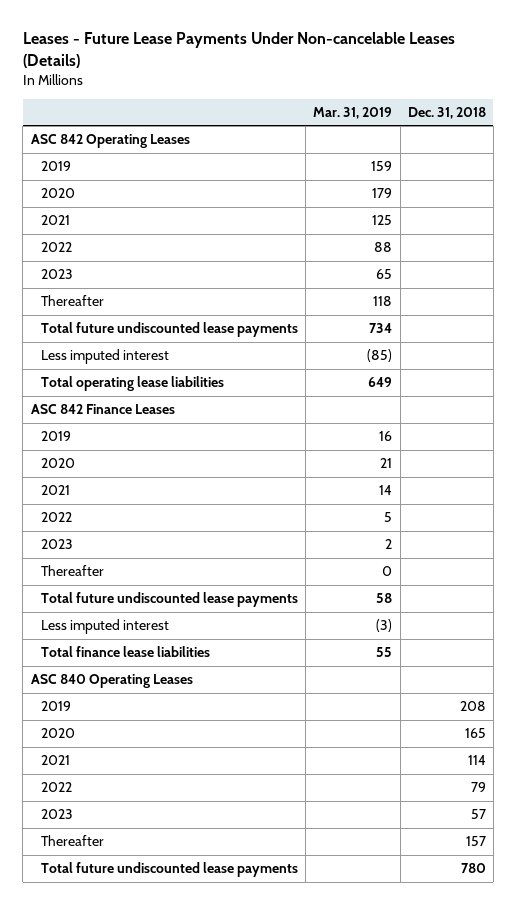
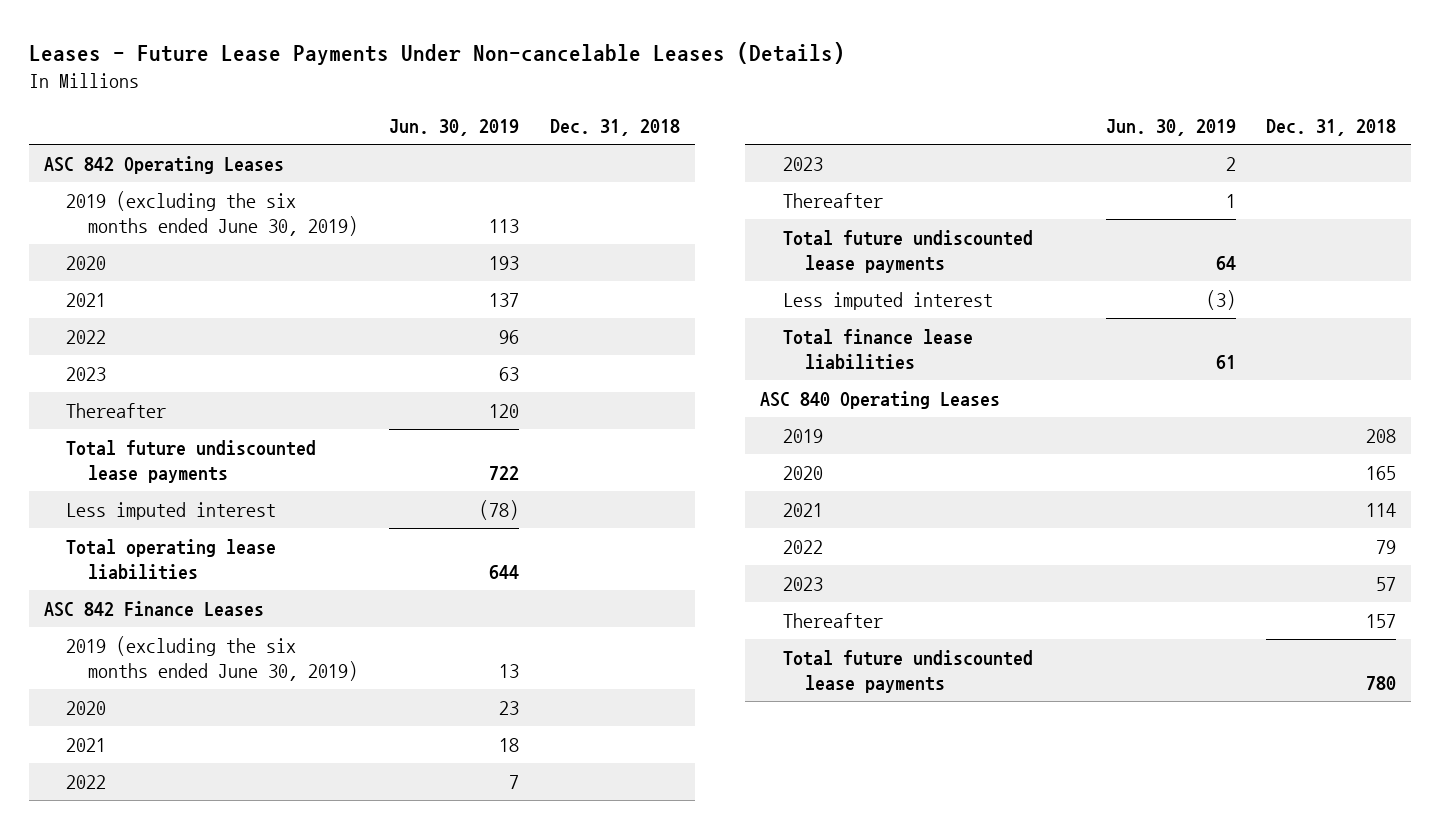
- | Mar. 31, 2019 | Dec. 31, 2018
+ | Jun. 30, 2019 | Dec. 31, 2018
- 2019 | 159 |
+ 2019 (excluding the six months ended June 30, 2019) | 113 |
- 2019 | 16 |
+ 2019 (excluding the six months ended June 30, 2019) | 13 |

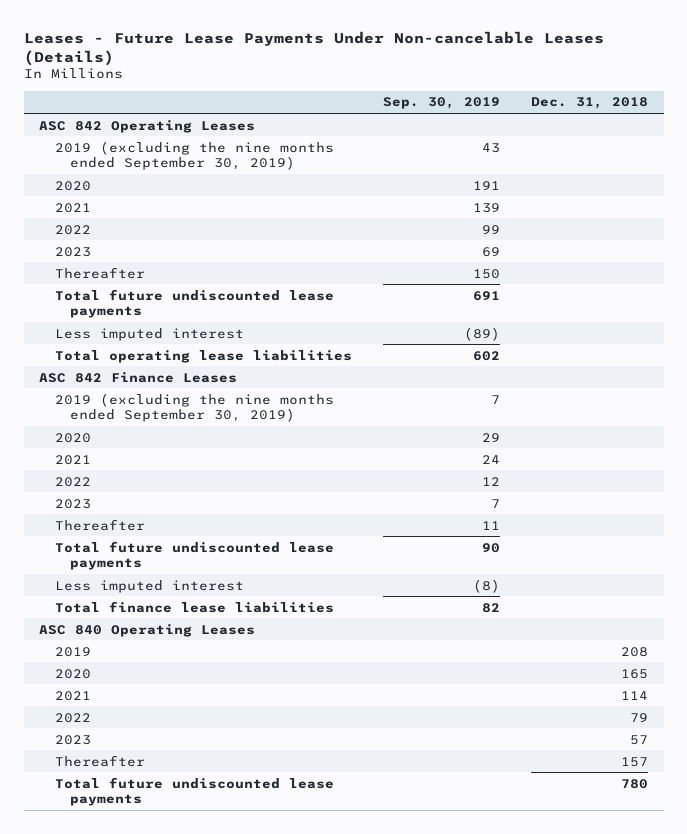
- | Jun. 30, 2019 | Dec. 31, 2018
+ | Sep. 30, 2019 | Dec. 31, 2018
- 2019 (excluding the six months ended June 30, 2019) | 113 |
+ 2019 (excluding the nine months ended September 30, 2019) | 43 |
- 2019 (excluding the six months ended June 30, 2019) | 13 |
+ 2019 (excluding the nine months ended September 30, 2019) | 7 |

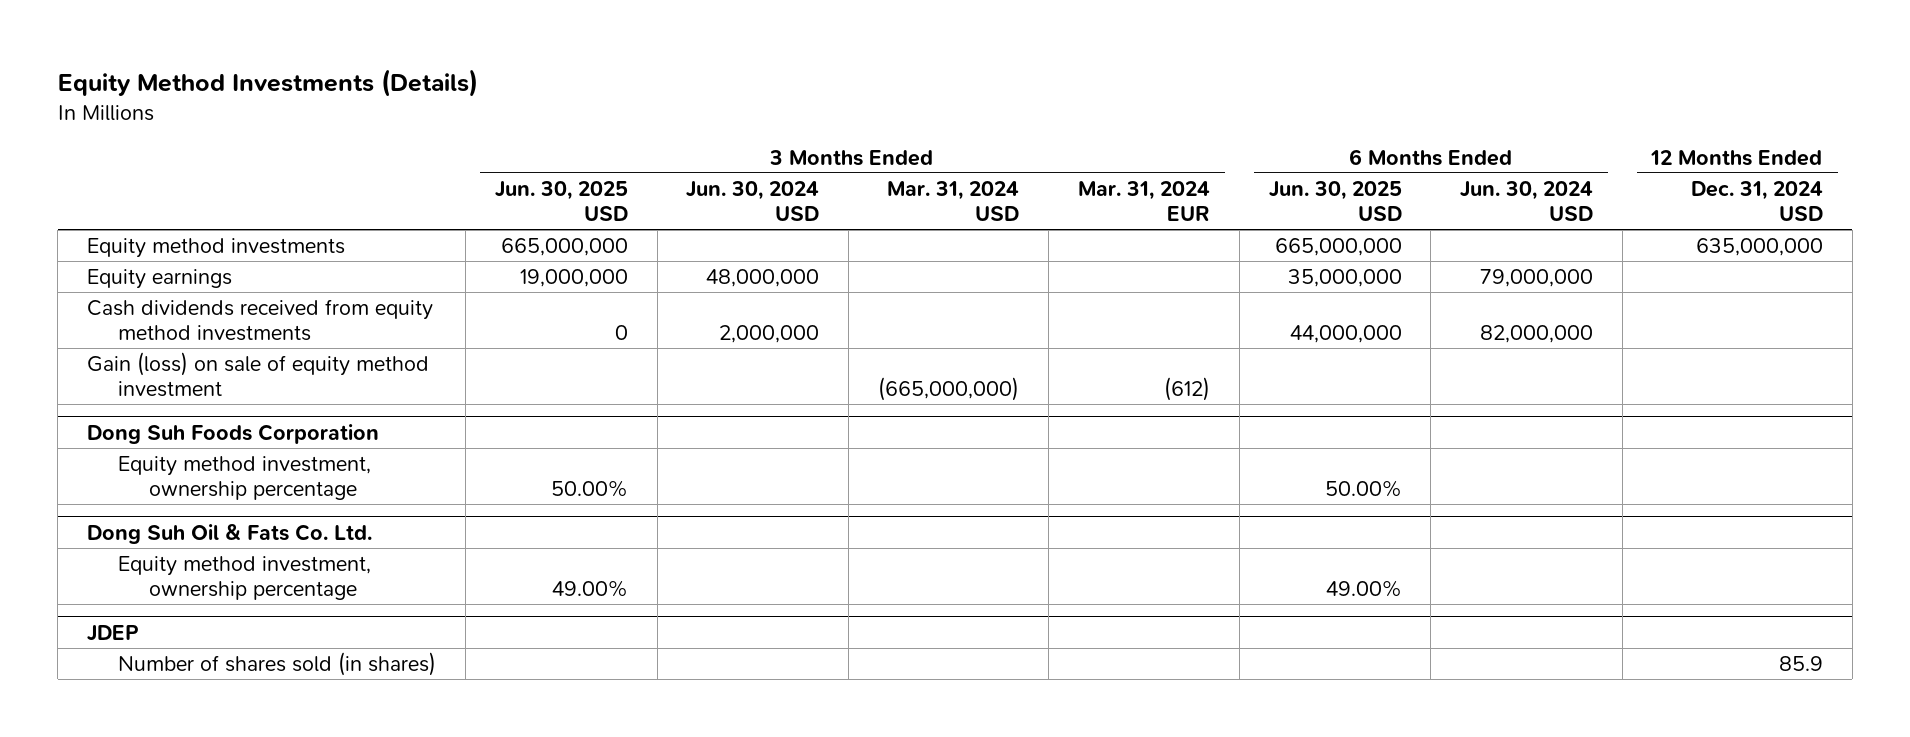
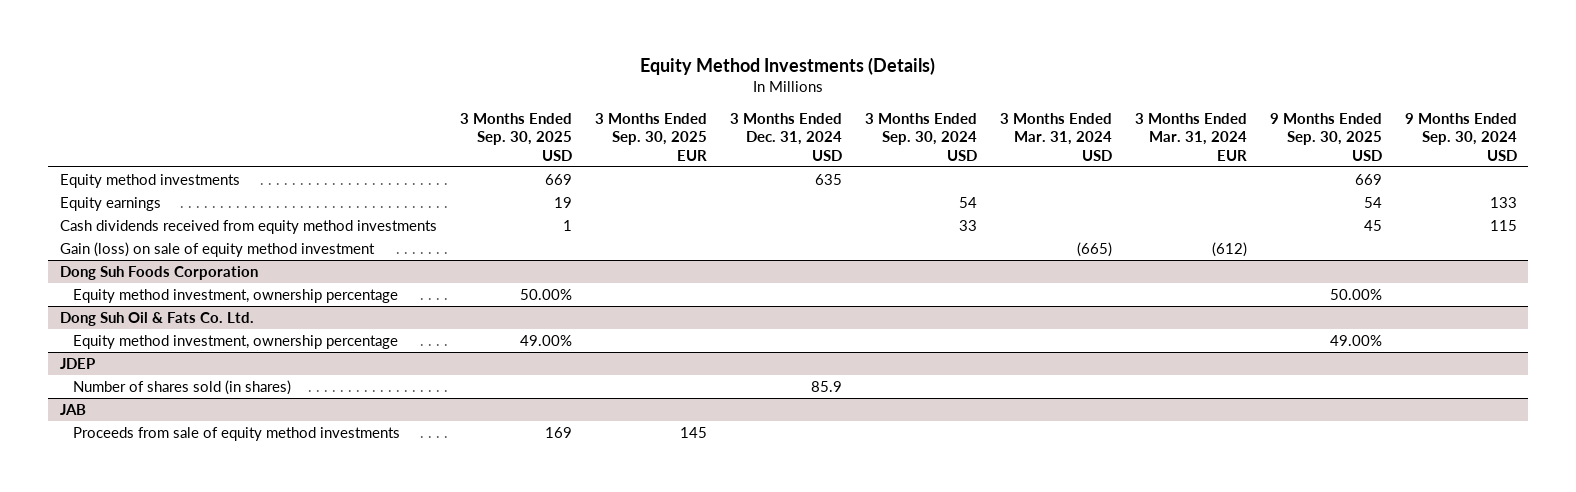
- | 3 Months Ended Jun. 30, 2025 USD | 3 Months Ended Jun. 30, 2024 USD | 3 Months Ended Mar. 31, 2024 USD | 3 Months Ended Mar. 31, 2024 EUR | 6 Months Ended Jun. 30, 2025 USD | 6 Months Ended Jun. 30, 2024 USD | 12 Months Ended Dec. 31, 2024 USD
+ | 3 Months Ended Sep. 30, 2025 USD | 3 Months Ended Sep. 30, 2025 EUR | 3 Months Ended Dec. 31, 2024 USD | 3 Months Ended Sep. 30, 2024 USD | 3 Months Ended Mar. 31, 2024 USD | 3 Months Ended Mar. 31, 2024 EUR | 9 Months Ended Sep. 30, 2025 USD | 9 Months Ended Sep. 30, 2024 USD
- Gain (loss) on sale of equity method investment | | | (665,000,000) | (612) | | |
+ Gain (loss) on sale of equity method investment | | | | | (665) | (612) | |
+ JAB
+ Proceeds from sale of equity method investments | 169 | 145 | | | | | |

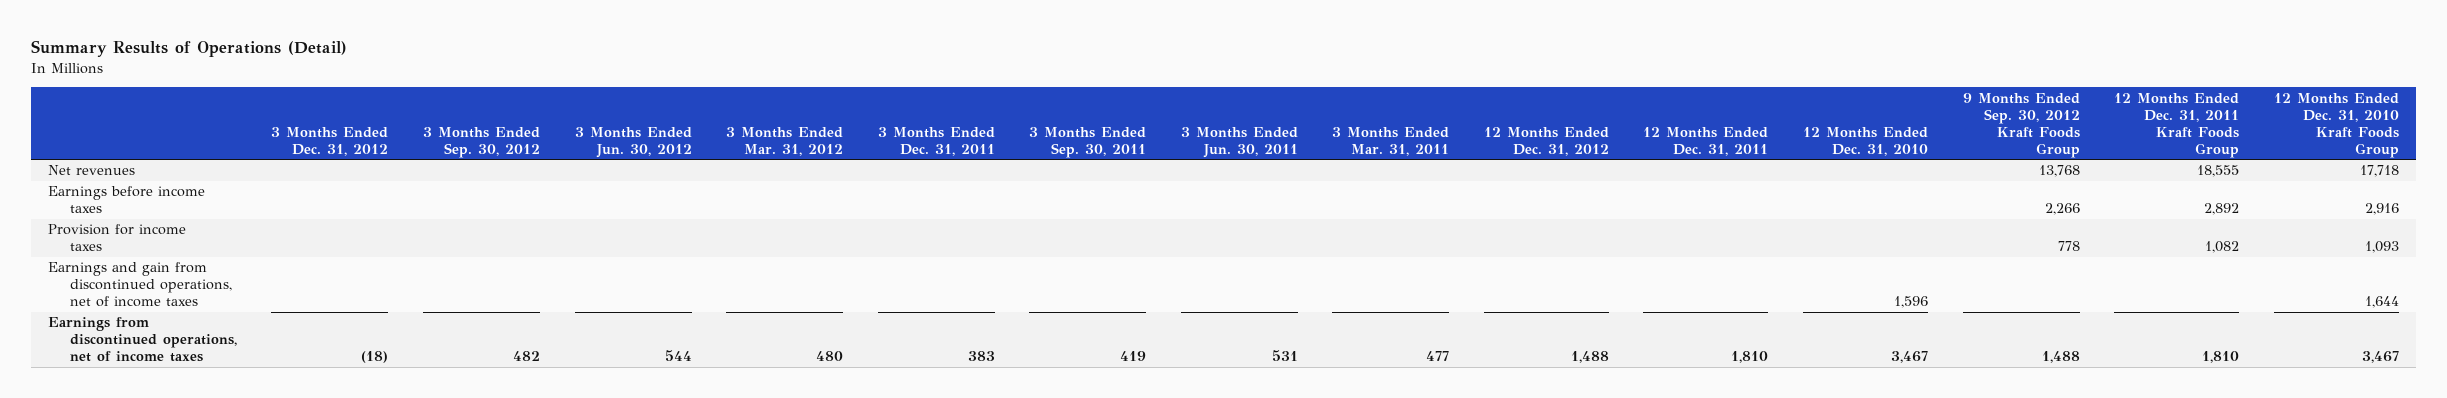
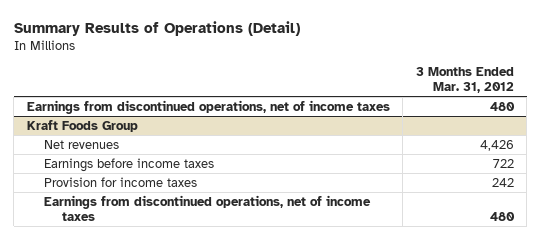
- | 3 Months Ended Dec. 31, 2012 | 3 Months Ended Sep. 30, 2012 | 3 Months Ended Jun. 30, 2012 | 3 Months Ended Mar. 31, 2012 | 3 Months Ended Dec. 31, 2011 | 3 Months Ended Sep. 30, 2011 | 3 Months Ended Jun. 30, 2011 | 3 Months Ended Mar. 31, 2011 | 12 Months Ended Dec. 31, 2012 | 12 Months Ended Dec. 31, 2011 | 12 Months Ended Dec. 31, 2010 | 9 Months Ended Sep. 30, 2012 Kraft Foods Group | 12 Months Ended Dec. 31, 2011 Kraft Foods Group | 12 Months Ended Dec. 31, 2010 Kraft Foods Group
+ | 3 Months Ended Mar. 31, 2012
- Net revenues | | | | | | | | | | | | 13,768 | 18,555 | 17,718
- Earnings before income taxes | | | | | | | | | | | | 2,266 | 2,892 | 2,916
- Provision for income taxes | | | | | | | | | | | | 778 | 1,082 | 1,093
- Earnings and gain from discontinued operations, net of income taxes | | | | | | | | | | | 1,596 | | | 1,644
+ Kraft Foods Group
+ Net revenues | 4,426
+ Earnings before income taxes | 722
+ Provision for income taxes | 242
+ Earnings from discontinued operations, net of income taxes | 480

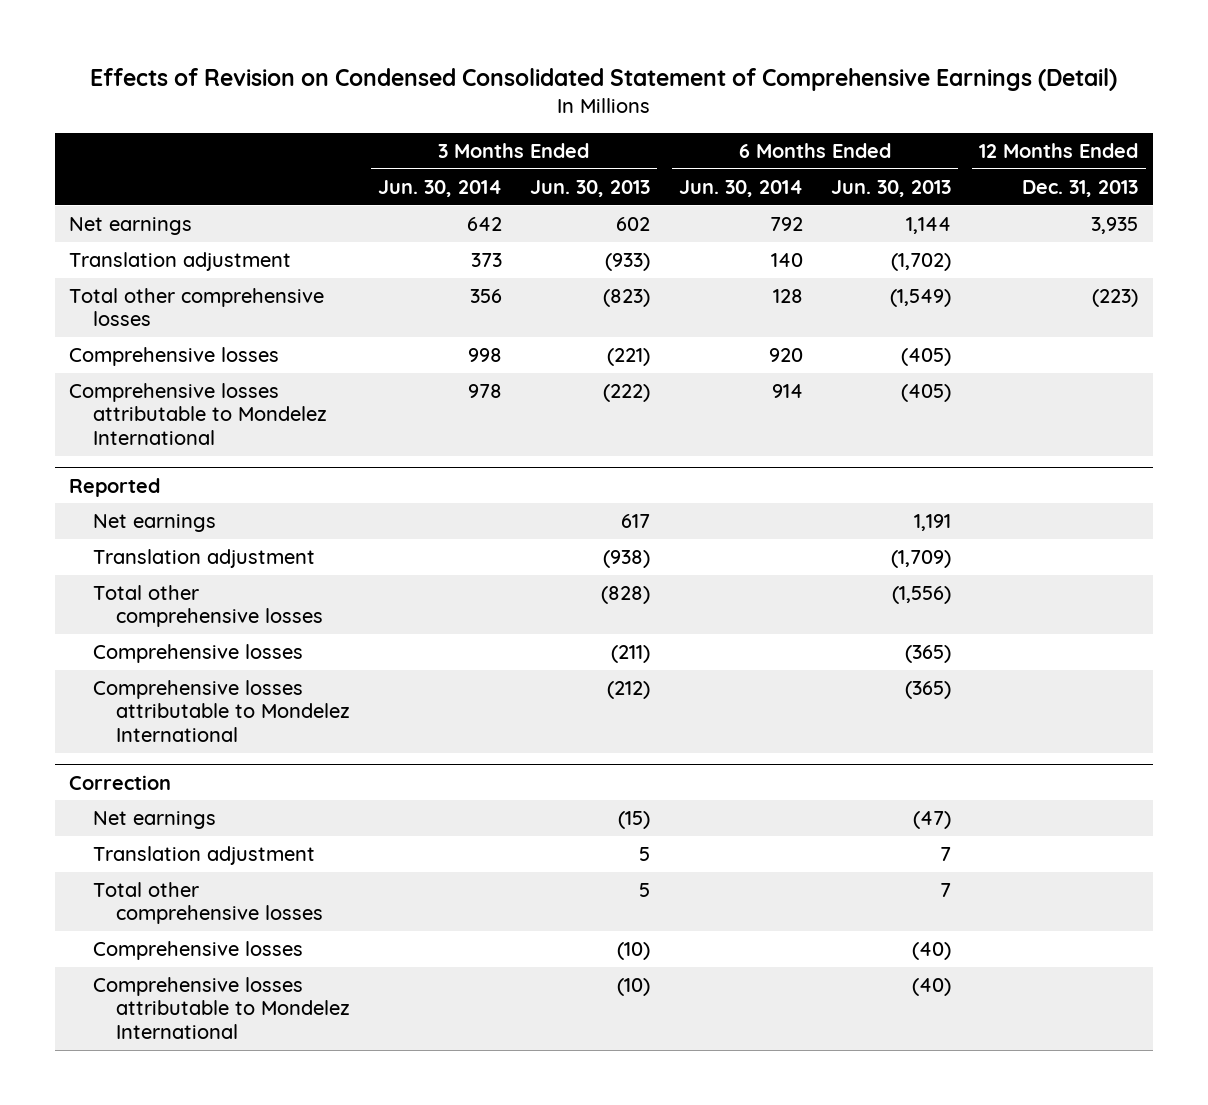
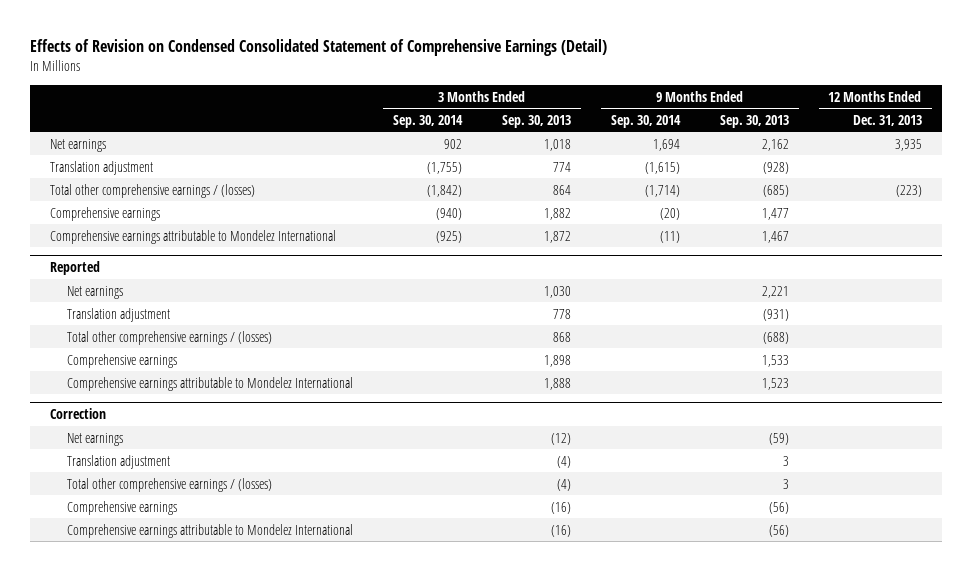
- | 3 Months Ended Jun. 30, 2014 | 3 Months Ended Jun. 30, 2013 | 6 Months Ended Jun. 30, 2014 | 6 Months Ended Jun. 30, 2013 | 12 Months Ended Dec. 31, 2013
+ | 3 Months Ended Sep. 30, 2014 | 3 Months Ended Sep. 30, 2013 | 9 Months Ended Sep. 30, 2014 | 9 Months Ended Sep. 30, 2013 | 12 Months Ended Dec. 31, 2013
- Total other comprehensive losses | 356 | (823) | 128 | (1,549) | (223)
- Comprehensive losses | 998 | (221) | 920 | (405) |
- Comprehensive losses attributable to Mondelez International | 978 | (222) | 914 | (405) |
+ Total other comprehensive earnings / (losses) | (1,842) | 864 | (1,714) | (685) | (223)
+ Comprehensive earnings | (940) | 1,882 | (20) | 1,477 |
+ Comprehensive earnings attributable to Mondelez International | (925) | 1,872 | (11) | 1,467 |
@ Reported
- Total other comprehensive losses | | (828) | | (1,556) |
- Comprehensive losses | | (211) | | (365) |
- Comprehensive losses attributable to Mondelez International | | (212) | | (365) |
+ Total other comprehensive earnings / (losses) | | 868 | | (688) |
+ Comprehensive earnings | | 1,898 | | 1,533 |
+ Comprehensive earnings attributable to Mondelez International | | 1,888 | | 1,523 |
@ Correction
- Total other comprehensive losses | | 5 | | 7 |
- Comprehensive losses | | (10) | | (40) |
- Comprehensive losses attributable to Mondelez International | | (10) | | (40) |
+ Total other comprehensive earnings / (losses) | | (4) | | 3 |
+ Comprehensive earnings | | (16) | | (56) |
+ Comprehensive earnings attributable to Mondelez International | | (16) | | (56) |

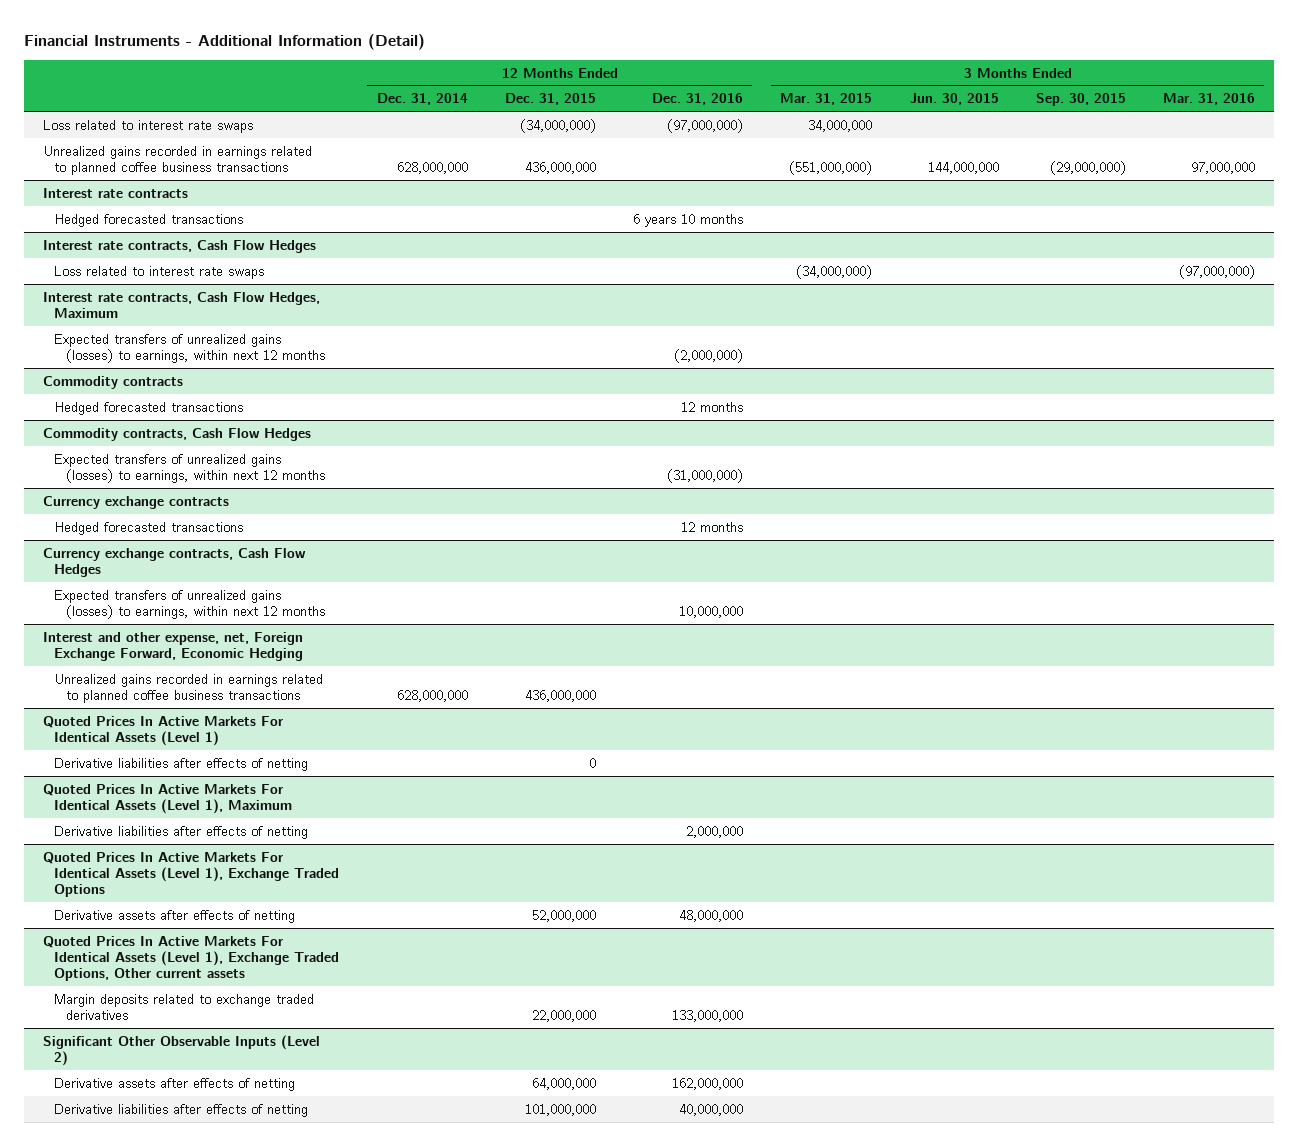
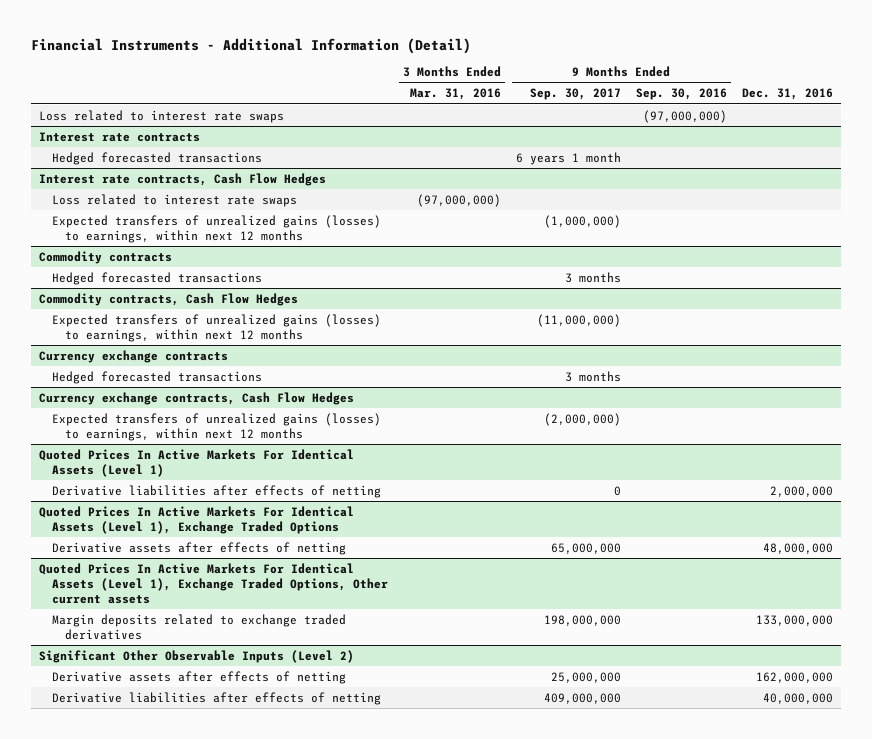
- | 12 Months Ended Dec. 31, 2014 | 12 Months Ended Dec. 31, 2015 | 12 Months Ended Dec. 31, 2016 | 3 Months Ended Mar. 31, 2015 | 3 Months Ended Jun. 30, 2015 | 3 Months Ended Sep. 30, 2015 | 3 Months Ended Mar. 31, 2016
+ | 3 Months Ended Mar. 31, 2016 | 9 Months Ended Sep. 30, 2017 | 9 Months Ended Sep. 30, 2016 | Dec. 31, 2016
- Unrealized gains recorded in earnings related to planned coffee business transactions | 628,000,000 | 436,000,000 | | (551,000,000) | 144,000,000 | (29,000,000) | 97,000,000
- Interest rate contracts, Cash Flow Hedges, Maximum
- Expected transfers of unrealized gains (losses) to earnings, within next 12 months | | | (2,000,000) | | | |
@ Interest rate contracts, Cash Flow Hedges
+ Expected transfers of unrealized gains (losses) to earnings, within next 12 months | | (1,000,000) | |
- Interest and other expense, net, Foreign Exchange Forward, Economic Hedging
- Unrealized gains recorded in earnings related to planned coffee business transactions | 628,000,000 | 436,000,000 | | | | |
- Quoted Prices In Active Markets For Identical Assets (Level 1), Maximum
- Derivative liabilities after effects of netting | | | 2,000,000 | | | |

